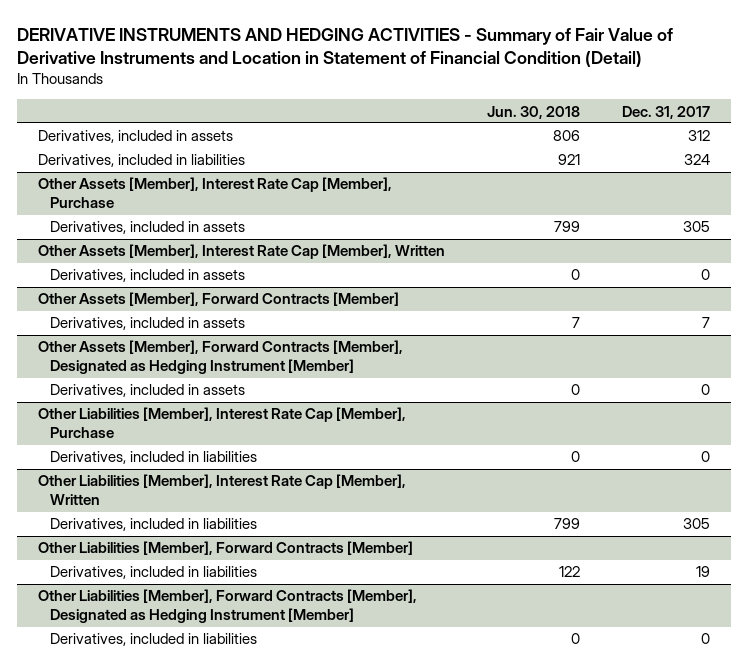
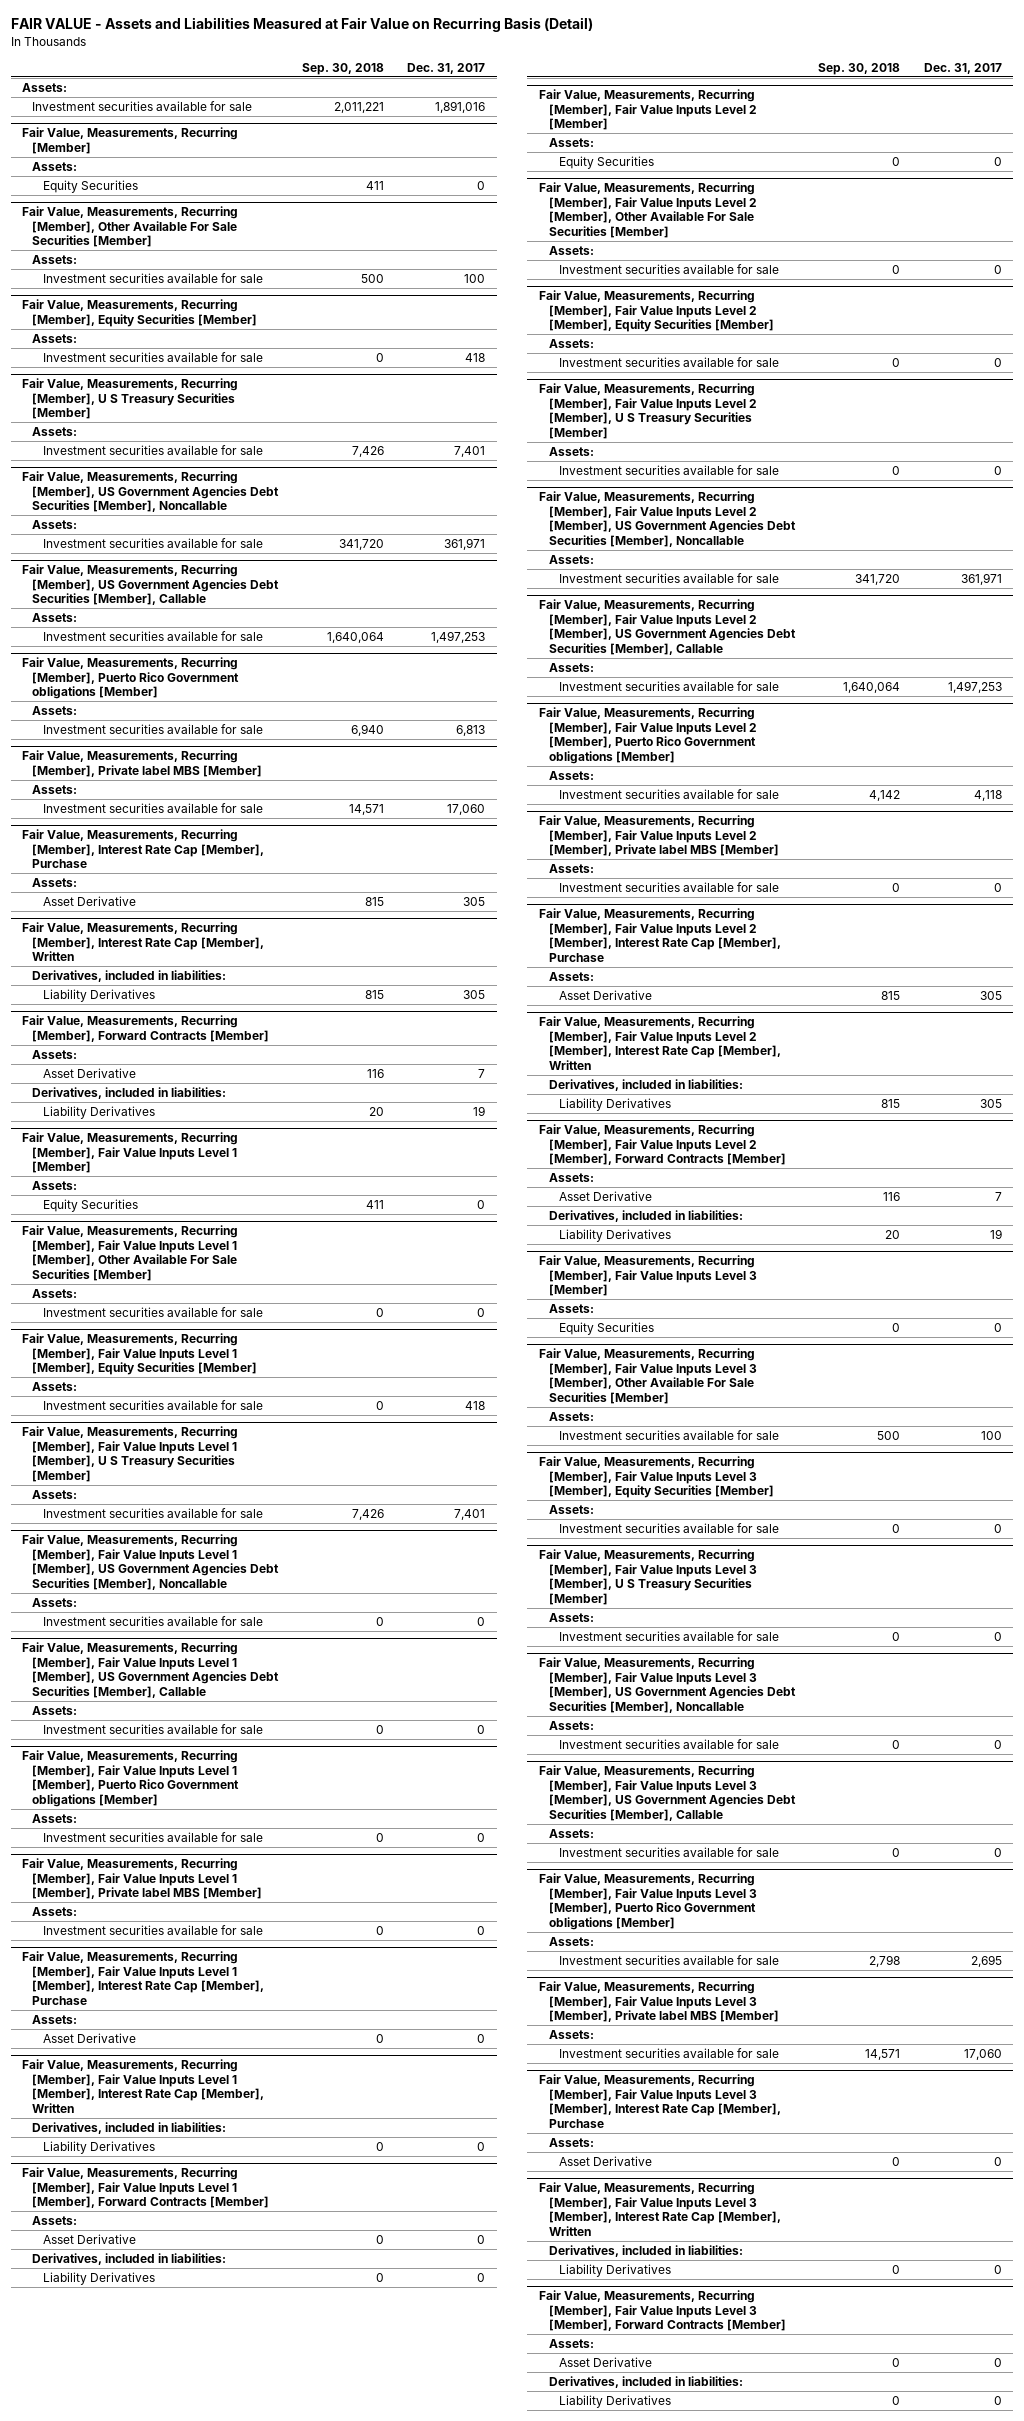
- DERIVATIVE INSTRUMENTS AND HEDGING ACTIVITIES - Summary of Fair Value of Derivative Instruments and Location in Statement of Financial Condition (Detail)
+ FAIR VALUE - Assets and Liabilities Measured at Fair Value on Recurring Basis (Detail)
- | Jun. 30, 2018 | Dec. 31, 2017
+ | Sep. 30, 2018 | Dec. 31, 2017
- Derivatives, included in assets | 806 | 312
- Derivatives, included in liabilities | 921 | 324
- Other Assets [Member], Interest Rate Cap [Member], Purchase
- Derivatives, included in assets | 799 | 305
- Other Assets [Member], Interest Rate Cap [Member], Written
- Derivatives, included in assets | 0 | 0
- Other Assets [Member], Forward Contracts [Member]
- Derivatives, included in assets | 7 | 7
- Other Assets [Member], Forward Contracts [Member], Designated as Hedging Instrument [Member]
- Derivatives, included in assets | 0 | 0
- Other Liabilities [Member], Interest Rate Cap [Member], Purchase
- Derivatives, included in liabilities | 0 | 0
- Other Liabilities [Member], Interest Rate Cap [Member], Written
- Derivatives, included in liabilities | 799 | 305
- Other Liabilities [Member], Forward Contracts [Member]
- Derivatives, included in liabilities | 122 | 19
- Other Liabilities [Member], Forward Contracts [Member], Designated as Hedging Instrument [Member]
- Derivatives, included in liabilities | 0 | 0
+ Assets:
+ Investment securities available for sale | 2,011,221 | 1,891,016
+ Fair Value, Measurements, Recurring [Member]
+ Assets:
+ Equity Securities | 411 | 0
+ Fair Value, Measurements, Recurring [Member], Other Available For Sale Securities [Member]
+ Assets:
+ Investment securities available for sale | 500 | 100
+ Fair Value, Measurements, Recurring [Member], Equity Securities [Member]
+ Assets:
+ Investment securities available for sale | 0 | 418
+ Fair Value, Measurements, Recurring [Member], U S Treasury Securities [Member]
+ Assets:
+ Investment securities available for sale | 7,426 | 7,401
+ Fair Value, Measurements, Recurring [Member], US Government Agencies Debt Securities [Member], Noncallable
+ Assets:
+ Investment securities available for sale | 341,720 | 361,971
+ Fair Value, Measurements, Recurring [Member], US Government Agencies Debt Securities [Member], Callable
+ Assets:
+ Investment securities available for sale | 1,640,064 | 1,497,253
+ Fair Value, Measurements, Recurring [Member], Puerto Rico Government obligations [Member]
+ Assets:
+ Investment securities available for sale | 6,940 | 6,813
+ Fair Value, Measurements, Recurring [Member], Private label MBS [Member]
+ Assets:
+ Investment securities available for sale | 14,571 | 17,060
+ Fair Value, Measurements, Recurring [Member], Interest Rate Cap [Member], Purchase
+ Assets:
+ Asset Derivative | 815 | 305
+ Fair Value, Measurements, Recurring [Member], Interest Rate Cap [Member], Written
+ Derivatives, included in liabilities:
+ Liability Derivatives | 815 | 305
+ Fair Value, Measurements, Recurring [Member], Forward Contracts [Member]
+ Assets:
+ Asset Derivative | 116 | 7
+ Derivatives, included in liabilities:
+ Liability Derivatives | 20 | 19
+ Fair Value, Measurements, Recurring [Member], Fair Value Inputs Level 1 [Member]
+ Assets:
+ Equity Securities | 411 | 0
+ Fair Value, Measurements, Recurring [Member], Fair Value Inputs Level 1 [Member], Other Available For Sale Securities [Member]
+ Assets:
+ Investment securities available for sale | 0 | 0
+ Fair Value, Measurements, Recurring [Member], Fair Value Inputs Level 1 [Member], Equity Securities [Member]
+ Assets:
+ Investment securities available for sale | 0 | 418
+ Fair Value, Measurements, Recurring [Member], Fair Value Inputs Level 1 [Member], U S Treasury Securities [Member]
+ Assets:
+ Investment securities available for sale | 7,426 | 7,401
+ Fair Value, Measurements, Recurring [Member], Fair Value Inputs Level 1 [Member], US Government Agencies Debt Securities [Member], Noncallable
+ Assets:
+ Investment securities available for sale | 0 | 0
+ Fair Value, Measurements, Recurring [Member], Fair Value Inputs Level 1 [Member], US Government Agencies Debt Securities [Member], Callable
+ Assets:
+ Investment securities available for sale | 0 | 0
+ Fair Value, Measurements, Recurring [Member], Fair Value Inputs Level 1 [Member], Puerto Rico Government obligations [Member]
+ Assets:
+ Investment securities available for sale | 0 | 0
+ Fair Value, Measurements, Recurring [Member], Fair Value Inputs Level 1 [Member], Private label MBS [Member]
+ Assets:
+ Investment securities available for sale | 0 | 0
+ Fair Value, Measurements, Recurring [Member], Fair Value Inputs Level 1 [Member], Interest Rate Cap [Member], Purchase
+ Assets:
+ Asset Derivative | 0 | 0
+ Fair Value, Measurements, Recurring [Member], Fair Value Inputs Level 1 [Member], Interest Rate Cap [Member], Written
+ Derivatives, included in liabilities:
+ Liability Derivatives | 0 | 0
+ Fair Value, Measurements, Recurring [Member], Fair Value Inputs Level 1 [Member], Forward Contracts [Member]
+ Assets:
+ Asset Derivative | 0 | 0
+ Derivatives, included in liabilities:
+ Liability Derivatives | 0 | 0
+ Fair Value, Measurements, Recurring [Member], Fair Value Inputs Level 2 [Member]
+ Assets:
+ Equity Securities | 0 | 0
+ Fair Value, Measurements, Recurring [Member], Fair Value Inputs Level 2 [Member], Other Available For Sale Securities [Member]
+ Assets:
+ Investment securities available for sale | 0 | 0
+ Fair Value, Measurements, Recurring [Member], Fair Value Inputs Level 2 [Member], Equity Securities [Member]
+ Assets:
+ Investment securities available for sale | 0 | 0
+ Fair Value, Measurements, Recurring [Member], Fair Value Inputs Level 2 [Member], U S Treasury Securities [Member]
+ Assets:
+ Investment securities available for sale | 0 | 0
+ Fair Value, Measurements, Recurring [Member], Fair Value Inputs Level 2 [Member], US Government Agencies Debt Securities [Member], Noncallable
+ Assets:
+ Investment securities available for sale | 341,720 | 361,971
+ Fair Value, Measurements, Recurring [Member], Fair Value Inputs Level 2 [Member], US Government Agencies Debt Securities [Member], Callable
+ Assets:
+ Investment securities available for sale | 1,640,064 | 1,497,253
+ Fair Value, Measurements, Recurring [Member], Fair Value Inputs Level 2 [Member], Puerto Rico Government obligations [Member]
+ Assets:
+ Investment securities available for sale | 4,142 | 4,118
+ Fair Value, Measurements, Recurring [Member], Fair Value Inputs Level 2 [Member], Private label MBS [Member]
+ Assets:
+ Investment securities available for sale | 0 | 0
+ Fair Value, Measurements, Recurring [Member], Fair Value Inputs Level 2 [Member], Interest Rate Cap [Member], Purchase
+ Assets:
+ Asset Derivative | 815 | 305
+ Fair Value, Measurements, Recurring [Member], Fair Value Inputs Level 2 [Member], Interest Rate Cap [Member], Written
+ Derivatives, included in liabilities:
+ Liability Derivatives | 815 | 305
+ Fair Value, Measurements, Recurring [Member], Fair Value Inputs Level 2 [Member], Forward Contracts [Member]
+ Assets:
+ Asset Derivative | 116 | 7
+ Derivatives, included in liabilities:
+ Liability Derivatives | 20 | 19
+ Fair Value, Measurements, Recurring [Member], Fair Value Inputs Level 3 [Member]
+ Assets:
+ Equity Securities | 0 | 0
+ Fair Value, Measurements, Recurring [Member], Fair Value Inputs Level 3 [Member], Other Available For Sale Securities [Member]
+ Assets:
+ Investment securities available for sale | 500 | 100
+ Fair Value, Measurements, Recurring [Member], Fair Value Inputs Level 3 [Member], Equity Securities [Member]
+ Assets:
+ Investment securities available for sale | 0 | 0
+ Fair Value, Measurements, Recurring [Member], Fair Value Inputs Level 3 [Member], U S Treasury Securities [Member]
+ Assets:
+ Investment securities available for sale | 0 | 0
+ Fair Value, Measurements, Recurring [Member], Fair Value Inputs Level 3 [Member], US Government Agencies Debt Securities [Member], Noncallable
+ Assets:
+ Investment securities available for sale | 0 | 0
+ Fair Value, Measurements, Recurring [Member], Fair Value Inputs Level 3 [Member], US Government Agencies Debt Securities [Member], Callable
+ Assets:
+ Investment securities available for sale | 0 | 0
+ Fair Value, Measurements, Recurring [Member], Fair Value Inputs Level 3 [Member], Puerto Rico Government obligations [Member]
+ Assets:
+ Investment securities available for sale | 2,798 | 2,695
+ Fair Value, Measurements, Recurring [Member], Fair Value Inputs Level 3 [Member], Private label MBS [Member]
+ Assets:
+ Investment securities available for sale | 14,571 | 17,060
+ Fair Value, Measurements, Recurring [Member], Fair Value Inputs Level 3 [Member], Interest Rate Cap [Member], Purchase
+ Assets:
+ Asset Derivative | 0 | 0
+ Fair Value, Measurements, Recurring [Member], Fair Value Inputs Level 3 [Member], Interest Rate Cap [Member], Written
+ Derivatives, included in liabilities:
+ Liability Derivatives | 0 | 0
+ Fair Value, Measurements, Recurring [Member], Fair Value Inputs Level 3 [Member], Forward Contracts [Member]
+ Assets:
+ Asset Derivative | 0 | 0
+ Derivatives, included in liabilities:
+ Liability Derivatives | 0 | 0

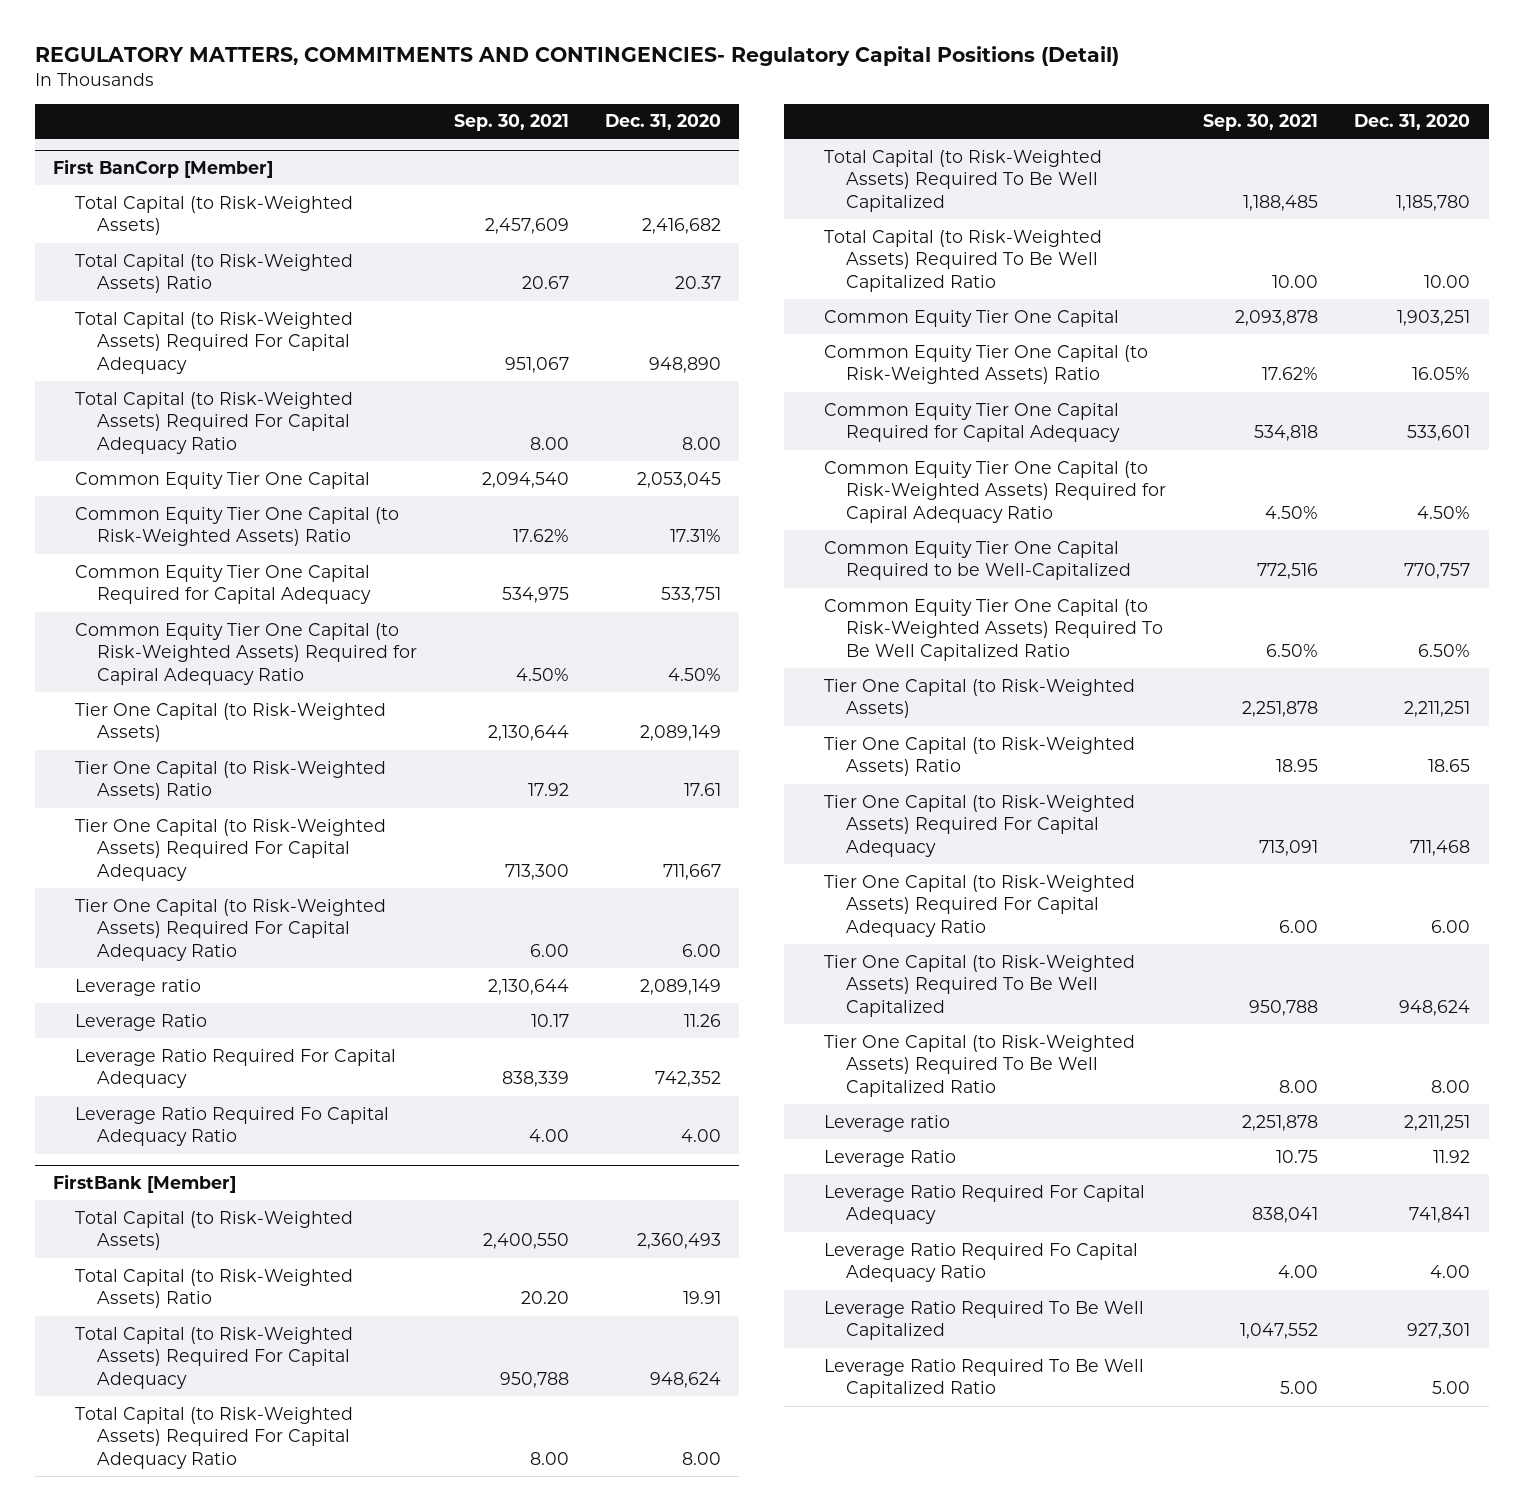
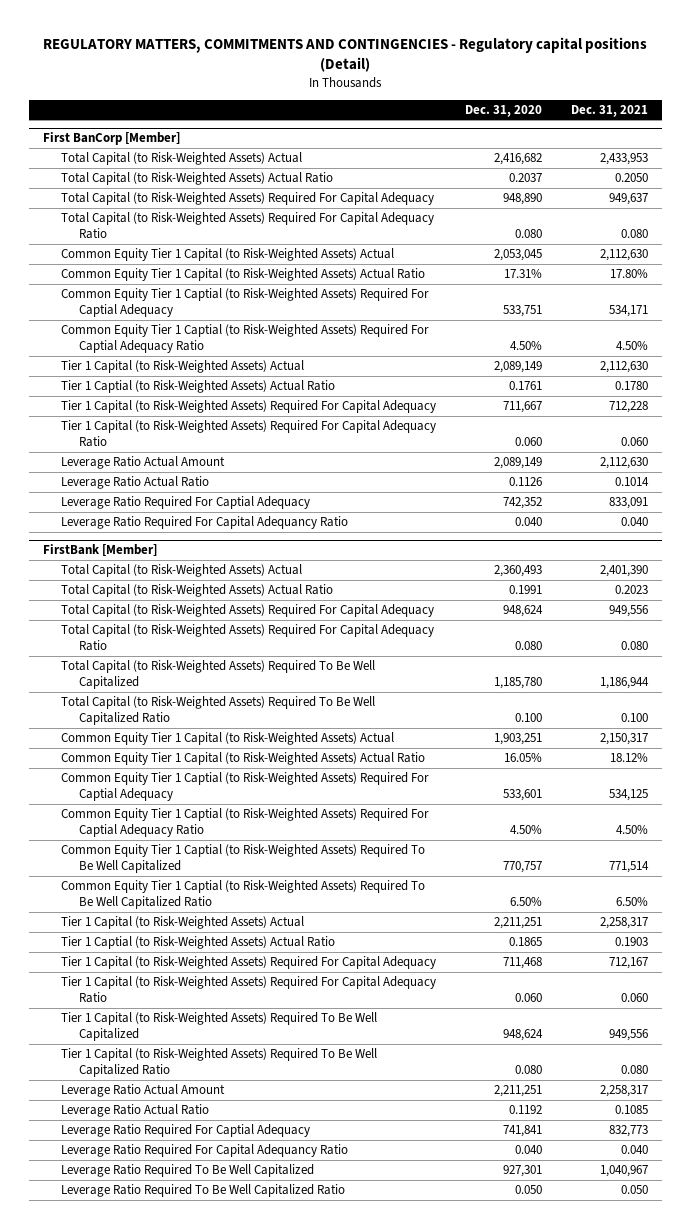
- REGULATORY MATTERS, COMMITMENTS AND CONTINGENCIES- Regulatory Capital Positions (Detail)
+ REGULATORY MATTERS, COMMITMENTS AND CONTINGENCIES - Regulatory capital positions (Detail)
- | Sep. 30, 2021 | Dec. 31, 2020
+ | Dec. 31, 2020 | Dec. 31, 2021
@ First BanCorp [Member]
- Total Capital (to Risk-Weighted Assets) | 2,457,609 | 2,416,682
- Total Capital (to Risk-Weighted Assets) Ratio | 20.67 | 20.37
+ Total Capital (to Risk-Weighted Assets) Actual | 2,416,682 | 2,433,953
+ Total Capital (to Risk-Weighted Assets) Actual Ratio | 0.2037 | 0.2050
- Total Capital (to Risk-Weighted Assets) Required For Capital Adequacy Ratio | 8.00 | 8.00
- Common Equity Tier One Capital | 2,094,540 | 2,053,045
- Common Equity Tier One Capital (to Risk-Weighted Assets) Ratio | 17.62% | 17.31%
- Common Equity Tier One Capital Required for Capital Adequacy | 534,975 | 533,751
- Common Equity Tier One Capital (to Risk-Weighted Assets) Required for Capiral Adequacy Ratio | 4.50% | 4.50%
- Tier One Capital (to Risk-Weighted Assets) | 2,130,644 | 2,089,149
- Tier One Capital (to Risk-Weighted Assets) Ratio | 17.92 | 17.61
- Tier One Capital (to Risk-Weighted Assets) Required For Capital Adequacy | 713,300 | 711,667
- Tier One Capital (to Risk-Weighted Assets) Required For Capital Adequacy Ratio | 6.00 | 6.00
- Leverage ratio | 2,130,644 | 2,089,149
- Leverage Ratio | 10.17 | 11.26
- Leverage Ratio Required For Capital Adequacy | 838,339 | 742,352
- Leverage Ratio Required Fo Capital Adequacy Ratio | 4.00 | 4.00
+ Total Capital (to Risk-Weighted Assets) Required For Capital Adequacy Ratio | 0.080 | 0.080
+ Common Equity Tier 1 Capital (to Risk-Weighted Assets) Actual | 2,053,045 | 2,112,630
+ Common Equity Tier 1 Capital (to Risk-Weighted Assets) Actual Ratio | 17.31% | 17.80%
+ Common Equity Tier 1 Captial (to Risk-Weighted Assets) Required For Captial Adequacy | 533,751 | 534,171
+ Common Equity Tier 1 Captial (to Risk-Weighted Assets) Required For Captial Adequacy Ratio | 4.50% | 4.50%
+ Tier 1 Capital (to Risk-Weighted Assets) Actual | 2,089,149 | 2,112,630
+ Tier 1 Captial (to Risk-Weighted Assets) Actual Ratio | 0.1761 | 0.1780
+ Tier 1 Capital (to Risk-Weighted Assets) Required For Capital Adequacy | 711,667 | 712,228
+ Tier 1 Capital (to Risk-Weighted Assets) Required For Capital Adequacy Ratio | 0.060 | 0.060
+ Leverage Ratio Actual Amount | 2,089,149 | 2,112,630
+ Leverage Ratio Actual Ratio | 0.1126 | 0.1014
+ Leverage Ratio Required For Captial Adequacy | 742,352 | 833,091
+ Leverage Ratio Required For Capital Adequancy Ratio | 0.040 | 0.040
@ FirstBank [Member]
- Total Capital (to Risk-Weighted Assets) | 2,400,550 | 2,360,493
- Total Capital (to Risk-Weighted Assets) Ratio | 20.20 | 19.91
+ Total Capital (to Risk-Weighted Assets) Actual | 2,360,493 | 2,401,390
+ Total Capital (to Risk-Weighted Assets) Actual Ratio | 0.1991 | 0.2023
- Total Capital (to Risk-Weighted Assets) Required For Capital Adequacy Ratio | 8.00 | 8.00
+ Total Capital (to Risk-Weighted Assets) Required For Capital Adequacy Ratio | 0.080 | 0.080
- Total Capital (to Risk-Weighted Assets) Required To Be Well Capitalized Ratio | 10.00 | 10.00
- Common Equity Tier One Capital | 2,093,878 | 1,903,251
- Common Equity Tier One Capital (to Risk-Weighted Assets) Ratio | 17.62% | 16.05%
- Common Equity Tier One Capital Required for Capital Adequacy | 534,818 | 533,601
- Common Equity Tier One Capital (to Risk-Weighted Assets) Required for Capiral Adequacy Ratio | 4.50% | 4.50%
- Common Equity Tier One Capital Required to be Well-Capitalized | 772,516 | 770,757
- Common Equity Tier One Capital (to Risk-Weighted Assets) Required To Be Well Capitalized Ratio | 6.50% | 6.50%
- Tier One Capital (to Risk-Weighted Assets) | 2,251,878 | 2,211,251
- Tier One Capital (to Risk-Weighted Assets) Ratio | 18.95 | 18.65
- Tier One Capital (to Risk-Weighted Assets) Required For Capital Adequacy | 713,091 | 711,468
- Tier One Capital (to Risk-Weighted Assets) Required For Capital Adequacy Ratio | 6.00 | 6.00
- Tier One Capital (to Risk-Weighted Assets) Required To Be Well Capitalized | 950,788 | 948,624
- Tier One Capital (to Risk-Weighted Assets) Required To Be Well Capitalized Ratio | 8.00 | 8.00
- Leverage ratio | 2,251,878 | 2,211,251
- Leverage Ratio | 10.75 | 11.92
- Leverage Ratio Required For Capital Adequacy | 838,041 | 741,841
- Leverage Ratio Required Fo Capital Adequacy Ratio | 4.00 | 4.00
+ Total Capital (to Risk-Weighted Assets) Required To Be Well Capitalized Ratio | 0.100 | 0.100
+ Common Equity Tier 1 Capital (to Risk-Weighted Assets) Actual | 1,903,251 | 2,150,317
+ Common Equity Tier 1 Capital (to Risk-Weighted Assets) Actual Ratio | 16.05% | 18.12%
+ Common Equity Tier 1 Captial (to Risk-Weighted Assets) Required For Captial Adequacy | 533,601 | 534,125
+ Common Equity Tier 1 Captial (to Risk-Weighted Assets) Required For Captial Adequacy Ratio | 4.50% | 4.50%
+ Common Equity Tier 1 Captial (to Risk-Weighted Assets) Required To Be Well Capitalized | 770,757 | 771,514
+ Common Equity Tier 1 Captial (to Risk-Weighted Assets) Required To Be Well Capitalized Ratio | 6.50% | 6.50%
+ Tier 1 Capital (to Risk-Weighted Assets) Actual | 2,211,251 | 2,258,317
+ Tier 1 Captial (to Risk-Weighted Assets) Actual Ratio | 0.1865 | 0.1903
+ Tier 1 Capital (to Risk-Weighted Assets) Required For Capital Adequacy | 711,468 | 712,167
+ Tier 1 Capital (to Risk-Weighted Assets) Required For Capital Adequacy Ratio | 0.060 | 0.060
+ Tier 1 Capital (to Risk-Weighted Assets) Required To Be Well Capitalized | 948,624 | 949,556
+ Tier 1 Capital (to Risk-Weighted Assets) Required To Be Well Capitalized Ratio | 0.080 | 0.080
+ Leverage Ratio Actual Amount | 2,211,251 | 2,258,317
+ Leverage Ratio Actual Ratio | 0.1192 | 0.1085
+ Leverage Ratio Required For Captial Adequacy | 741,841 | 832,773
+ Leverage Ratio Required For Capital Adequancy Ratio | 0.040 | 0.040
- Leverage Ratio Required To Be Well Capitalized Ratio | 5.00 | 5.00
+ Leverage Ratio Required To Be Well Capitalized Ratio | 0.050 | 0.050

